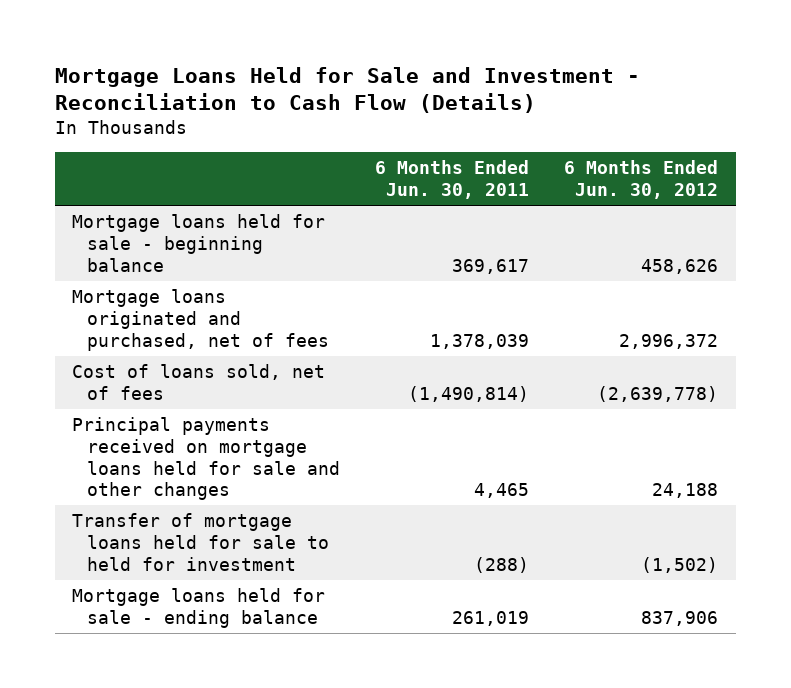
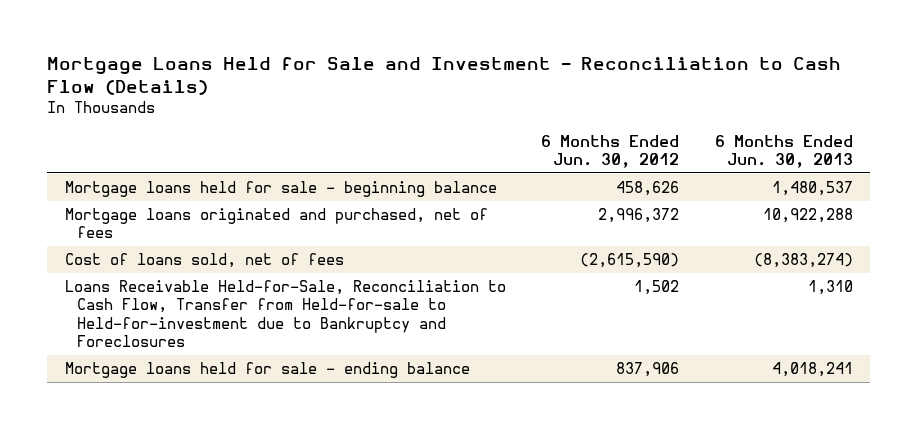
- | 6 Months Ended Jun. 30, 2011 | 6 Months Ended Jun. 30, 2012
+ | 6 Months Ended Jun. 30, 2012 | 6 Months Ended Jun. 30, 2013
- Cost of loans sold, net of fees | (1,490,814) | (2,639,778)
- Principal payments received on mortgage loans held for sale and other changes | 4,465 | 24,188
- Transfer of mortgage loans held for sale to held for investment | (288) | (1,502)
+ Cost of loans sold, net of fees | (2,615,590) | (8,383,274)
+ Loans Receivable Held-for-Sale, Reconciliation to Cash Flow, Transfer from Held-for-sale to Held-for-investment due to Bankruptcy and Foreclosures | 1,502 | 1,310

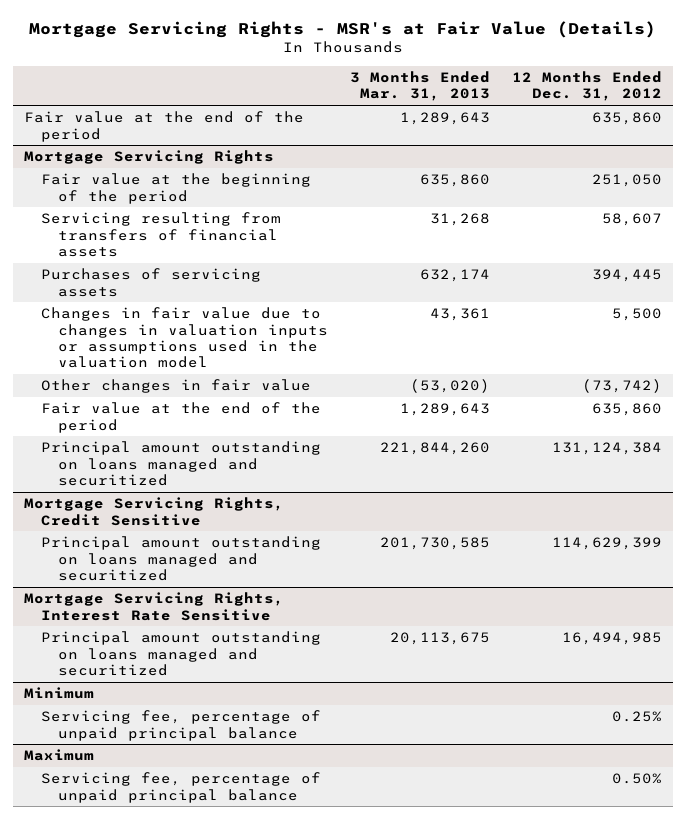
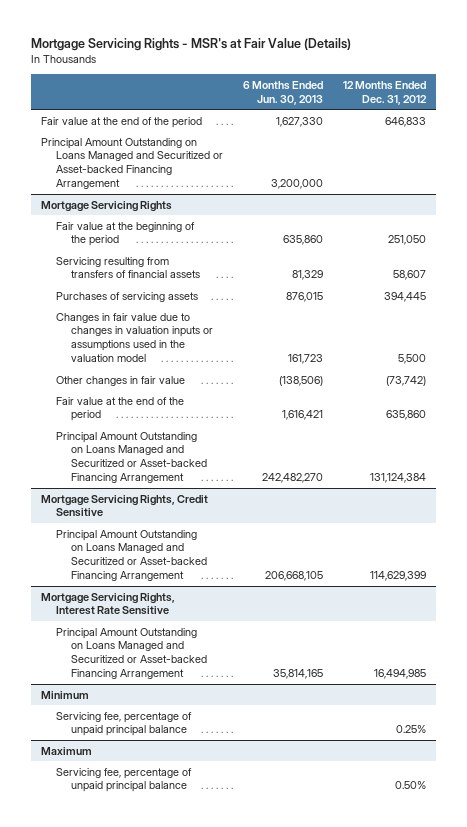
- | 3 Months Ended Mar. 31, 2013 | 12 Months Ended Dec. 31, 2012
+ | 6 Months Ended Jun. 30, 2013 | 12 Months Ended Dec. 31, 2012
- Fair value at the end of the period | 1,289,643 | 635,860
+ Fair value at the end of the period | 1,627,330 | 646,833
+ Principal Amount Outstanding on Loans Managed and Securitized or Asset-backed Financing Arrangement | 3,200,000 |
@ Mortgage Servicing Rights
- Principal amount outstanding on loans managed and securitized | 221,844,260 | 131,124,384
+ Principal Amount Outstanding on Loans Managed and Securitized or Asset-backed Financing Arrangement | 242,482,270 | 131,124,384
@ Mortgage Servicing Rights, Credit Sensitive
- Principal amount outstanding on loans managed and securitized | 201,730,585 | 114,629,399
+ Principal Amount Outstanding on Loans Managed and Securitized or Asset-backed Financing Arrangement | 206,668,105 | 114,629,399
@ Mortgage Servicing Rights, Interest Rate Sensitive
- Principal amount outstanding on loans managed and securitized | 20,113,675 | 16,494,985
+ Principal Amount Outstanding on Loans Managed and Securitized or Asset-backed Financing Arrangement | 35,814,165 | 16,494,985

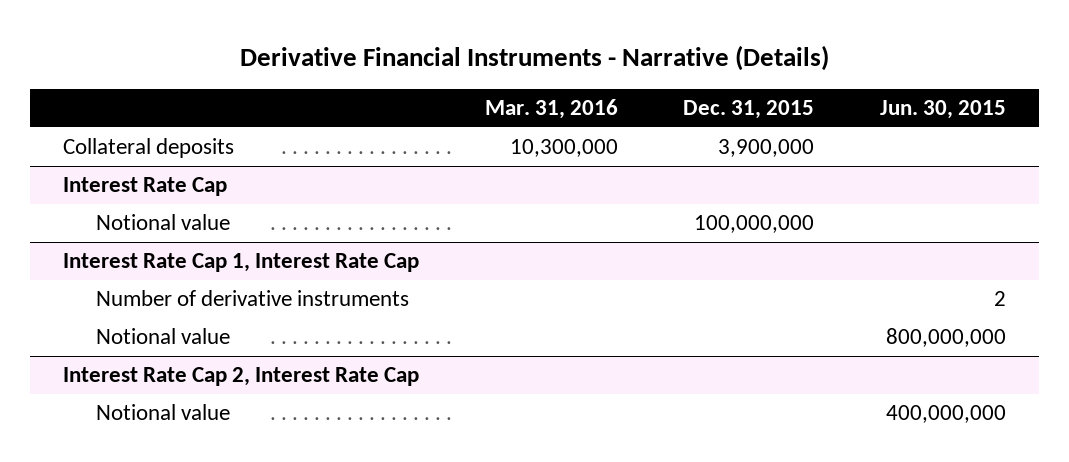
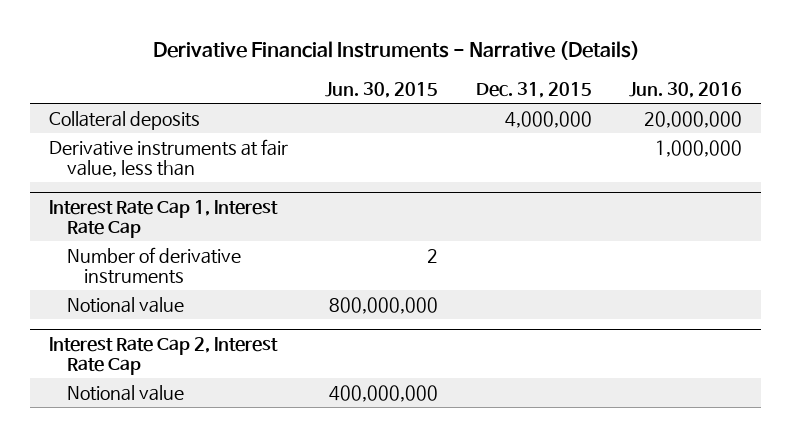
- | Mar. 31, 2016 | Dec. 31, 2015 | Jun. 30, 2015
+ | Jun. 30, 2015 | Dec. 31, 2015 | Jun. 30, 2016
- Collateral deposits | 10,300,000 | 3,900,000 |
- Interest Rate Cap
- Notional value | | 100,000,000 |
+ Collateral deposits | | 4,000,000 | 20,000,000
+ Derivative instruments at fair value, less than | | | 1,000,000

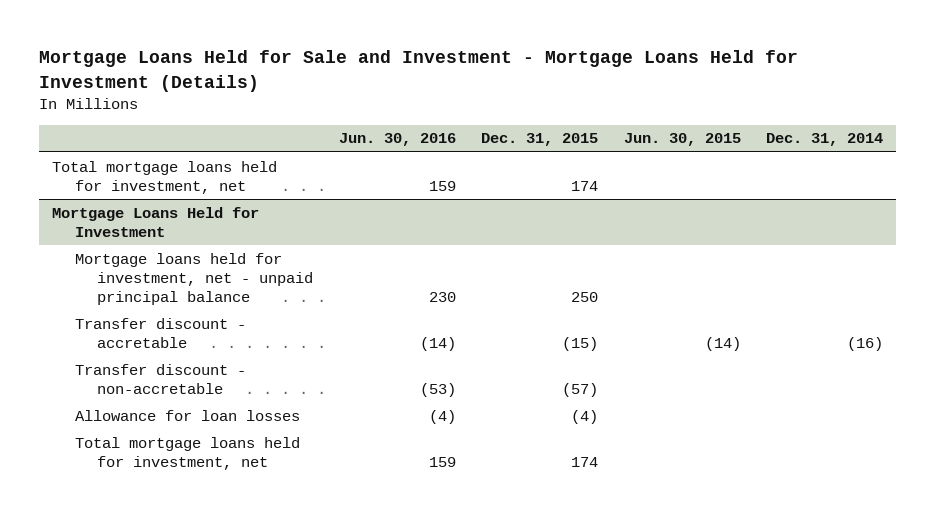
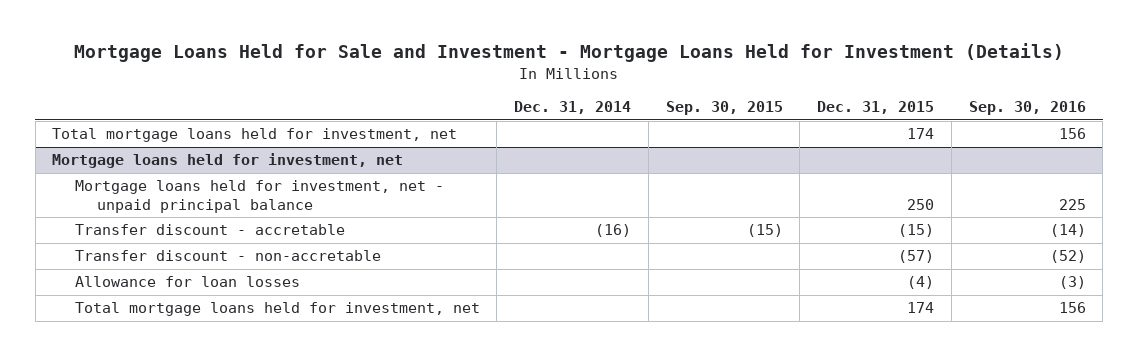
- | Jun. 30, 2016 | Dec. 31, 2015 | Jun. 30, 2015 | Dec. 31, 2014
+ | Dec. 31, 2014 | Sep. 30, 2015 | Dec. 31, 2015 | Sep. 30, 2016
- Mortgage Loans Held for Investment
+ Mortgage loans held for investment, net

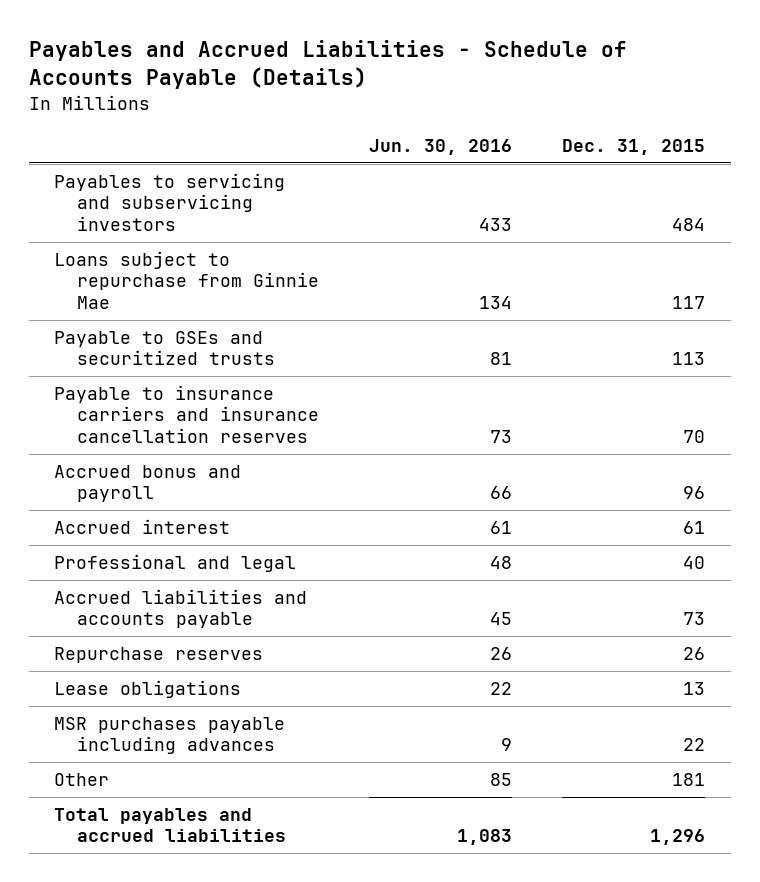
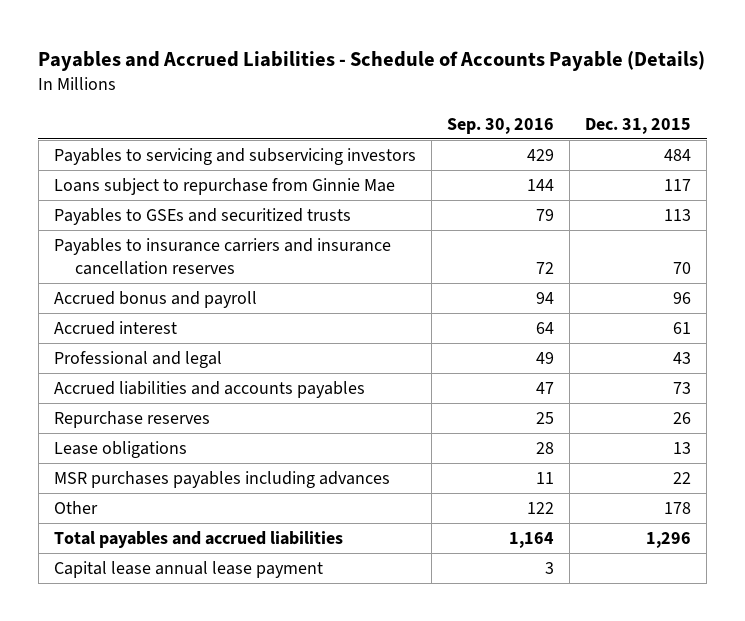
- | Jun. 30, 2016 | Dec. 31, 2015
+ | Sep. 30, 2016 | Dec. 31, 2015
- Payable to GSEs and securitized trusts | 81 | 113
- Payable to insurance carriers and insurance cancellation reserves | 73 | 70
+ Payables to GSEs and securitized trusts | 79 | 113
+ Payables to insurance carriers and insurance cancellation reserves | 72 | 70
- Professional and legal | 48 | 40
- Accrued liabilities and accounts payable | 45 | 73
+ Professional and legal | 49 | 43
+ Accrued liabilities and accounts payables | 47 | 73
- MSR purchases payable including advances | 9 | 22
- Other | 85 | 181
+ MSR purchases payables including advances | 11 | 22
+ Other | 122 | 178
+ Capital lease annual lease payment | 3 |

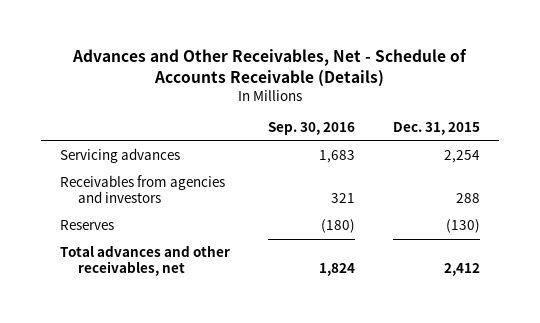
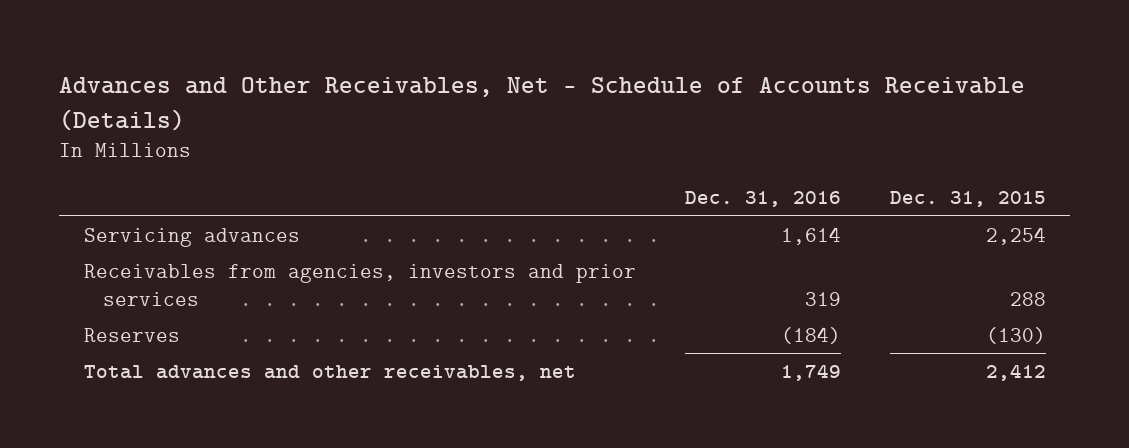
- | Sep. 30, 2016 | Dec. 31, 2015
+ | Dec. 31, 2016 | Dec. 31, 2015
- Receivables from agencies and investors | 321 | 288
+ Receivables from agencies, investors and prior services | 319 | 288

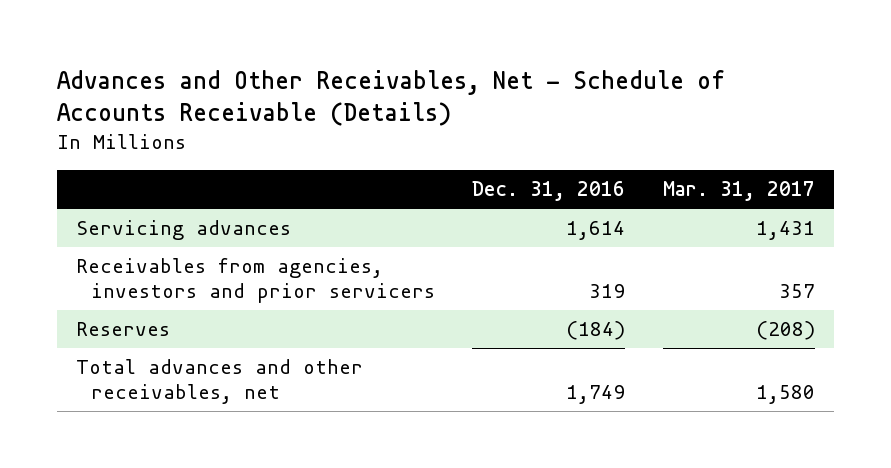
- | Dec. 31, 2016 | Dec. 31, 2015
+ | Dec. 31, 2016 | Mar. 31, 2017
- Receivables from agencies, investors and prior services | 319 | 288
+ Receivables from agencies, investors and prior servicers | 319 | 357

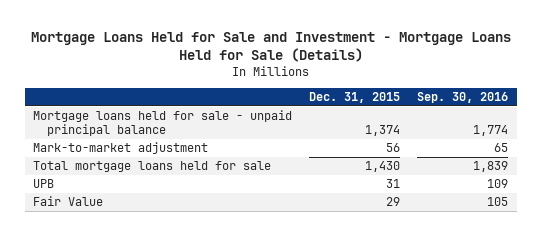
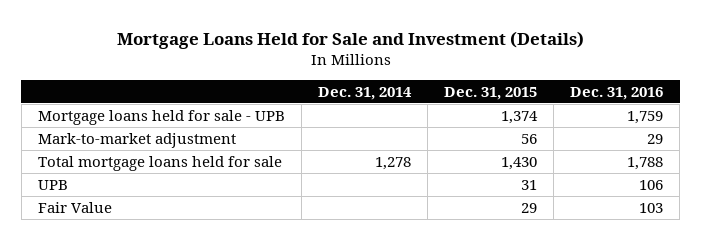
- Mortgage Loans Held for Sale and Investment - Mortgage Loans Held for Sale (Details)
+ Mortgage Loans Held for Sale and Investment (Details)
- | Dec. 31, 2015 | Sep. 30, 2016
+ | Dec. 31, 2014 | Dec. 31, 2015 | Dec. 31, 2016
- Mortgage loans held for sale - unpaid principal balance | 1,374 | 1,774
+ Mortgage loans held for sale - UPB | | 1,374 | 1,759

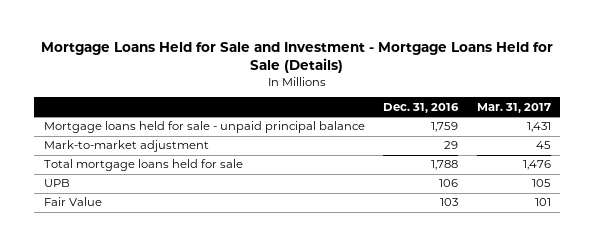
- Mortgage Loans Held for Sale and Investment (Details)
+ Mortgage Loans Held for Sale and Investment - Mortgage Loans Held for Sale (Details)
- | Dec. 31, 2014 | Dec. 31, 2015 | Dec. 31, 2016
+ | Dec. 31, 2016 | Mar. 31, 2017
- Mortgage loans held for sale - UPB | | 1,374 | 1,759
+ Mortgage loans held for sale - unpaid principal balance | 1,759 | 1,431

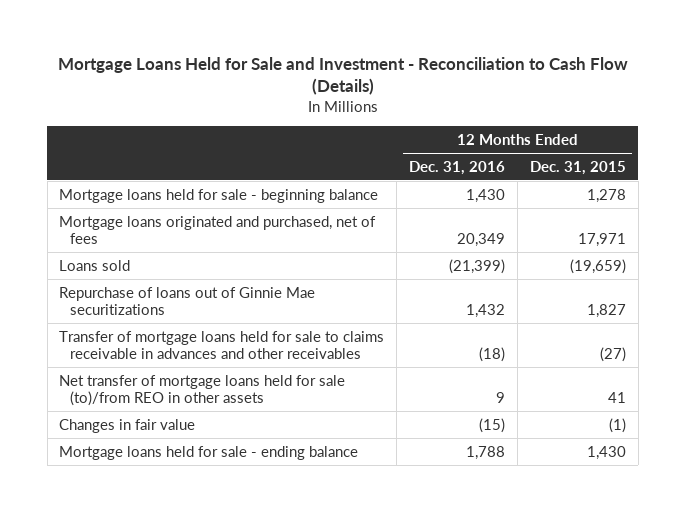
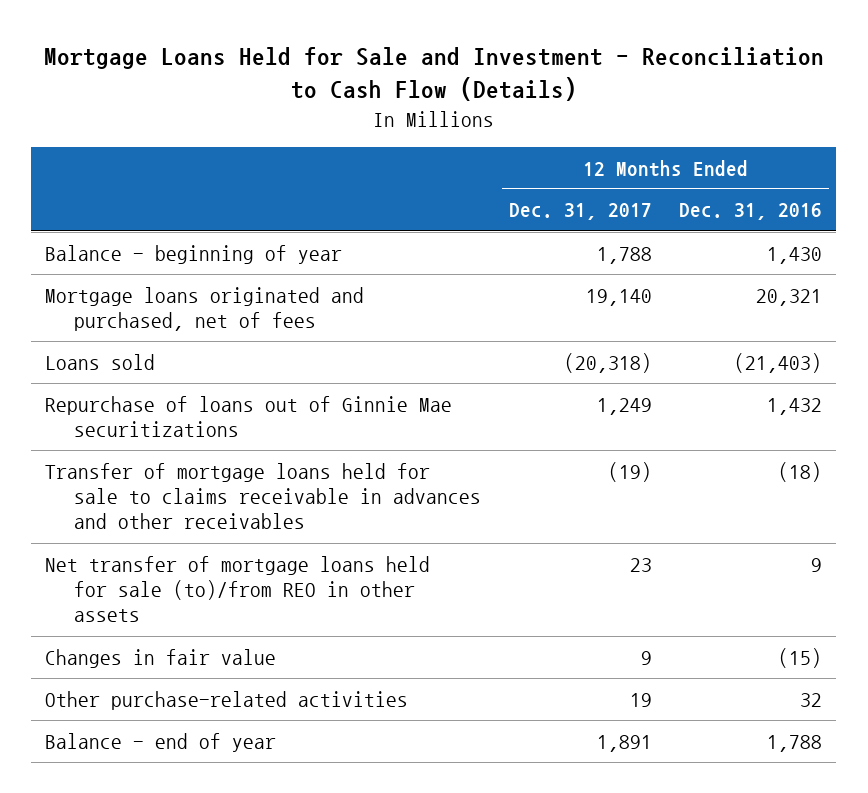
- | 12 Months Ended Dec. 31, 2016 | 12 Months Ended Dec. 31, 2015
+ | 12 Months Ended Dec. 31, 2017 | 12 Months Ended Dec. 31, 2016
- Mortgage loans held for sale - beginning balance | 1,430 | 1,278
- Mortgage loans originated and purchased, net of fees | 20,349 | 17,971
- Loans sold | (21,399) | (19,659)
+ Balance - beginning of year | 1,788 | 1,430
+ Mortgage loans originated and purchased, net of fees | 19,140 | 20,321
+ Loans sold | (20,318) | (21,403)
- Mortgage loans held for sale - ending balance | 1,788 | 1,430
+ Other purchase-related activities | 19 | 32
+ Balance - end of year | 1,891 | 1,788

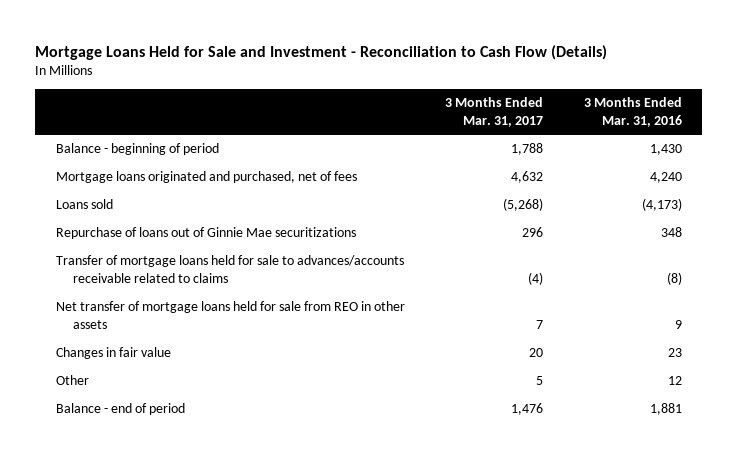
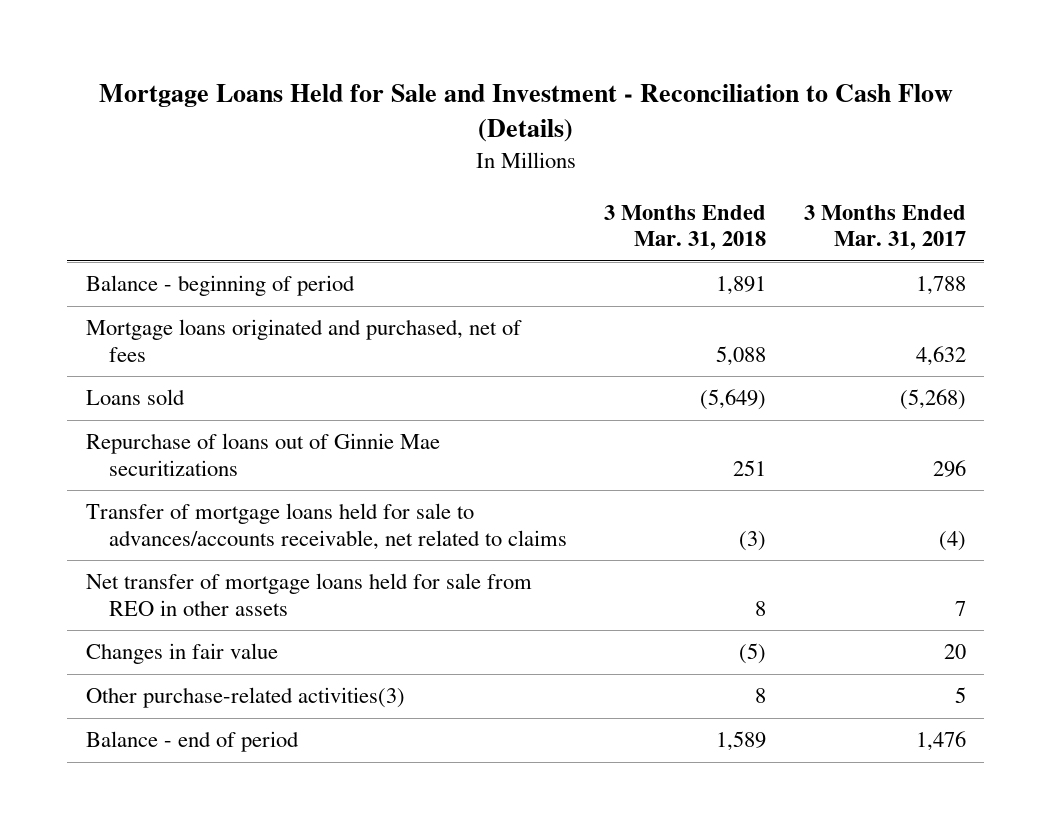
- | 3 Months Ended Mar. 31, 2017 | 3 Months Ended Mar. 31, 2016
+ | 3 Months Ended Mar. 31, 2018 | 3 Months Ended Mar. 31, 2017
- Transfer of mortgage loans held for sale to advances/accounts receivable related to claims | (4) | (8)
+ Transfer of mortgage loans held for sale to advances/accounts receivable, net related to claims | (3) | (4)
- Other | 5 | 12
+ Other purchase-related activities(3) | 8 | 5

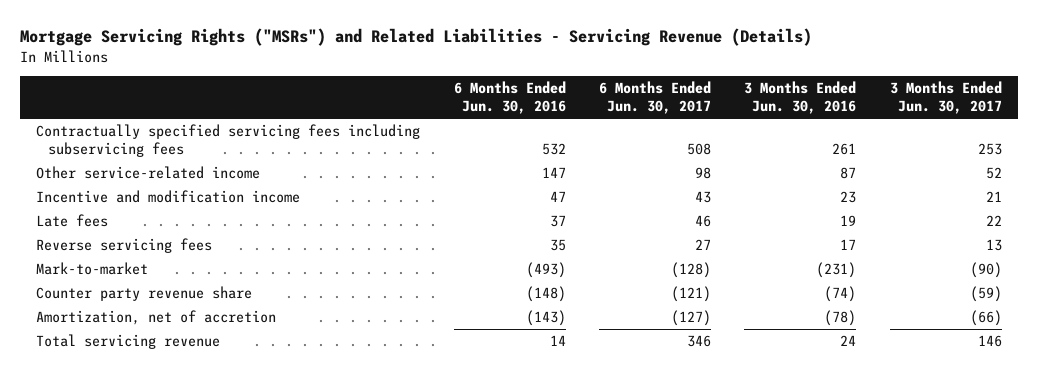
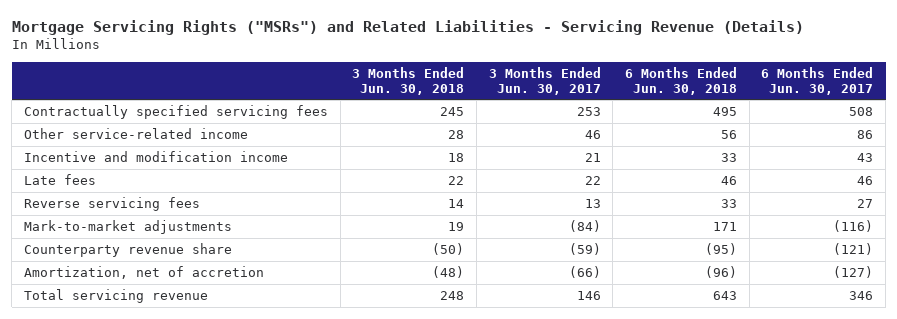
- | 6 Months Ended Jun. 30, 2016 | 6 Months Ended Jun. 30, 2017 | 3 Months Ended Jun. 30, 2016 | 3 Months Ended Jun. 30, 2017
+ | 3 Months Ended Jun. 30, 2018 | 3 Months Ended Jun. 30, 2017 | 6 Months Ended Jun. 30, 2018 | 6 Months Ended Jun. 30, 2017
- Contractually specified servicing fees including subservicing fees | 532 | 508 | 261 | 253
- Other service-related income | 147 | 98 | 87 | 52
+ Contractually specified servicing fees | 245 | 253 | 495 | 508
+ Other service-related income | 28 | 46 | 56 | 86
- Mark-to-market | (493) | (128) | (231) | (90)
- Counter party revenue share | (148) | (121) | (74) | (59)
+ Mark-to-market adjustments | 19 | (84) | 171 | (116)
+ Counterparty revenue share | (50) | (59) | (95) | (121)

